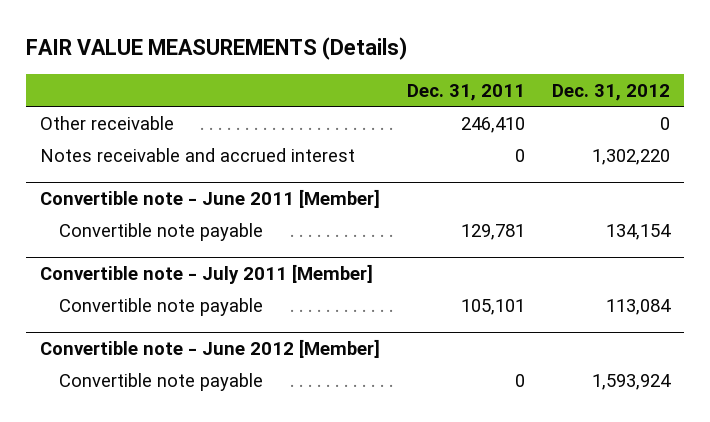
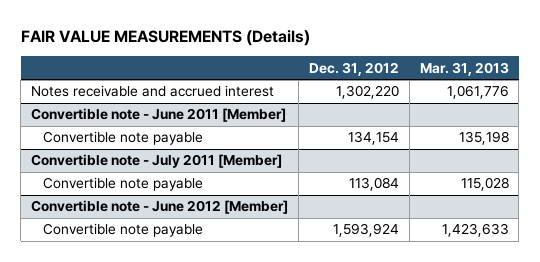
- | Dec. 31, 2011 | Dec. 31, 2012
+ | Dec. 31, 2012 | Mar. 31, 2013
- Other receivable | 246,410 | 0

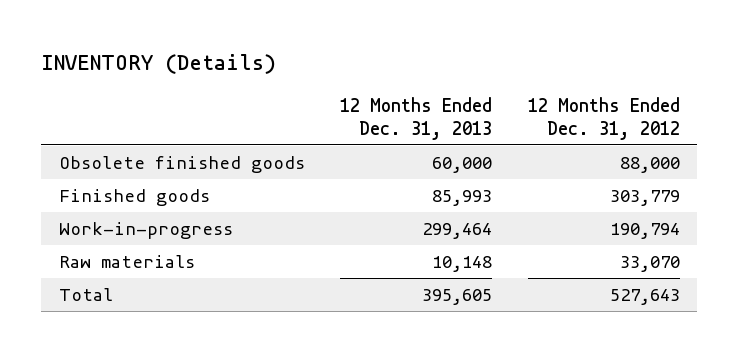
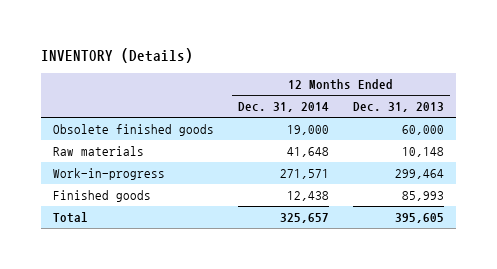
- | 12 Months Ended Dec. 31, 2013 | 12 Months Ended Dec. 31, 2012
+ | 12 Months Ended Dec. 31, 2014 | 12 Months Ended Dec. 31, 2013
moved down: Work-in-progress | 271,571 | 299,464
moved down: Finished goods | 12,438 | 85,993

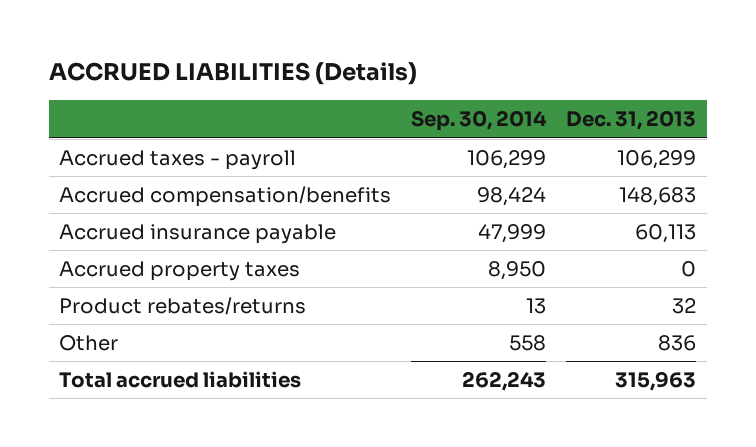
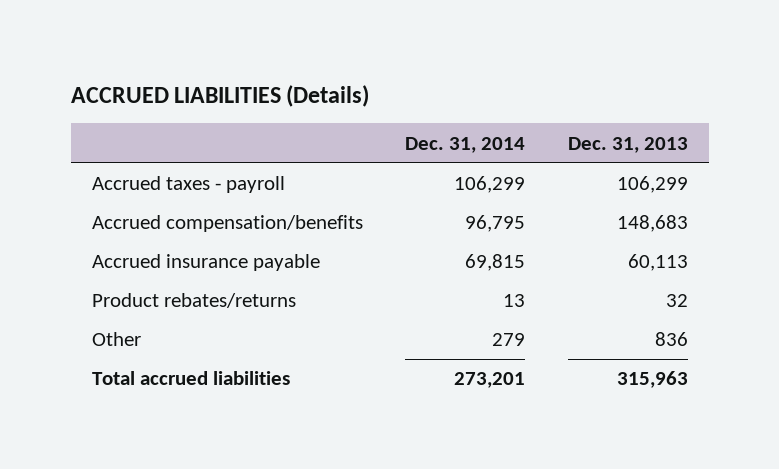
- | Sep. 30, 2014 | Dec. 31, 2013
+ | Dec. 31, 2014 | Dec. 31, 2013
- Accrued property taxes | 8,950 | 0

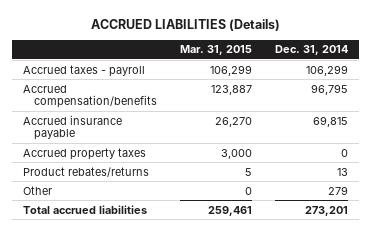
- | Dec. 31, 2014 | Dec. 31, 2013
+ | Mar. 31, 2015 | Dec. 31, 2014
+ Accrued property taxes | 3,000 | 0

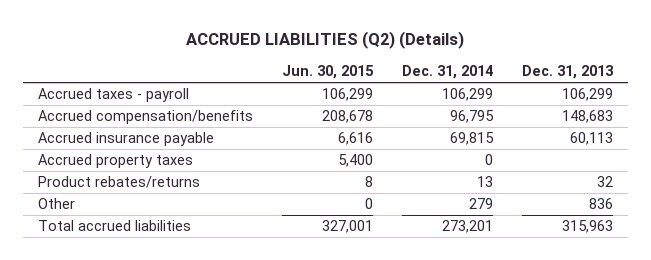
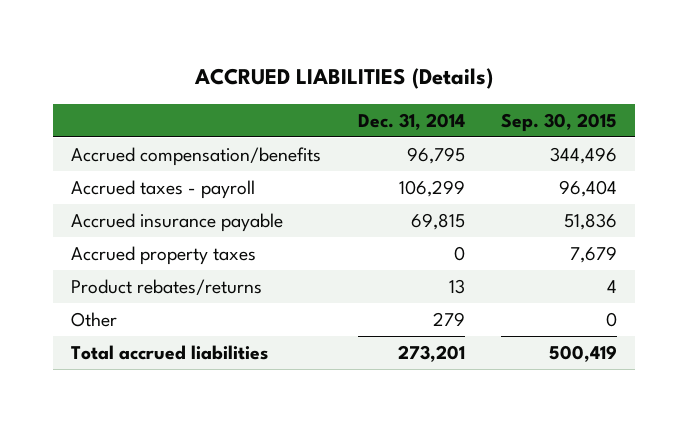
- ACCRUED LIABILITIES (Q2) (Details)
+ ACCRUED LIABILITIES (Details)
- | Jun. 30, 2015 | Dec. 31, 2014 | Dec. 31, 2013
+ | Dec. 31, 2014 | Sep. 30, 2015
moved down: Accrued taxes - payroll | 106,299 | 96,404

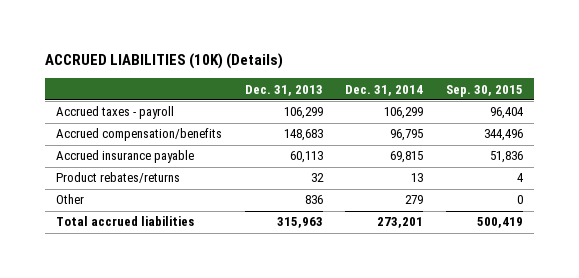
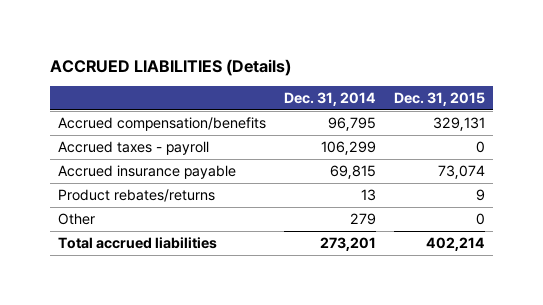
- ACCRUED LIABILITIES (10K) (Details)
+ ACCRUED LIABILITIES (Details)
- | Dec. 31, 2013 | Dec. 31, 2014 | Sep. 30, 2015
+ | Dec. 31, 2014 | Dec. 31, 2015
moved down: Accrued taxes - payroll | 106,299 | 0

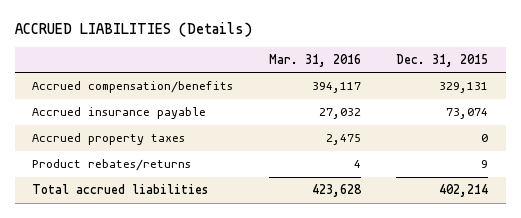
- | Dec. 31, 2014 | Dec. 31, 2015
+ | Mar. 31, 2016 | Dec. 31, 2015
- Accrued taxes - payroll | 106,299 | 0
+ Accrued property taxes | 2,475 | 0
- Other | 279 | 0

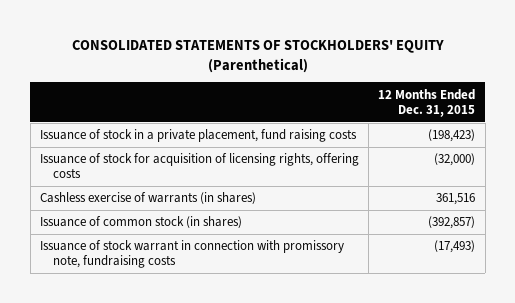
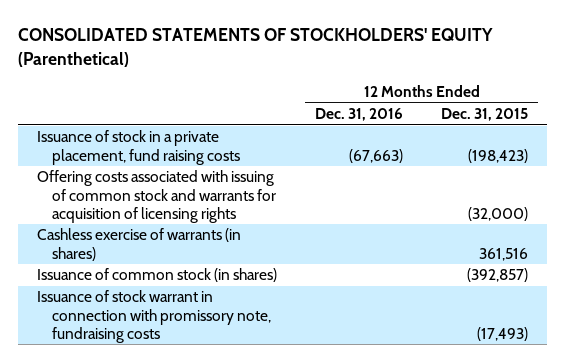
- | 12 Months Ended Dec. 31, 2015
+ | 12 Months Ended Dec. 31, 2016 | 12 Months Ended Dec. 31, 2015
- Issuance of stock for acquisition of licensing rights, offering costs | (32,000)
+ Offering costs associated with issuing of common stock and warrants for acquisition of licensing rights | | (32,000)

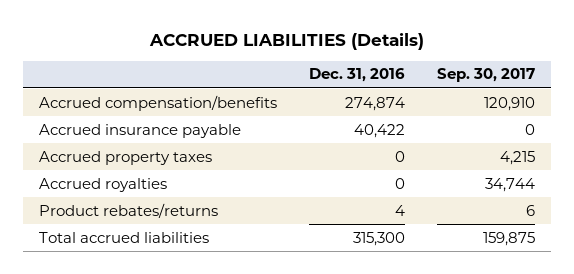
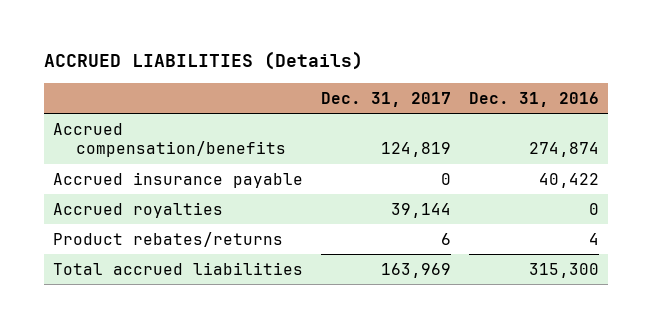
- | Dec. 31, 2016 | Sep. 30, 2017
+ | Dec. 31, 2017 | Dec. 31, 2016
- Accrued property taxes | 0 | 4,215

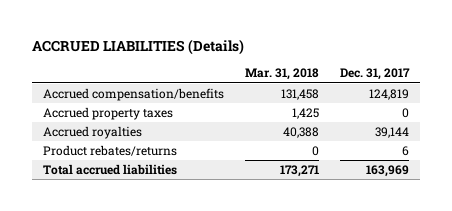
- | Dec. 31, 2017 | Dec. 31, 2016
+ | Mar. 31, 2018 | Dec. 31, 2017
- Accrued insurance payable | 0 | 40,422
+ Accrued property taxes | 1,425 | 0

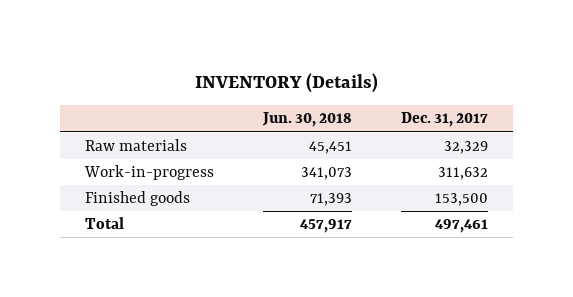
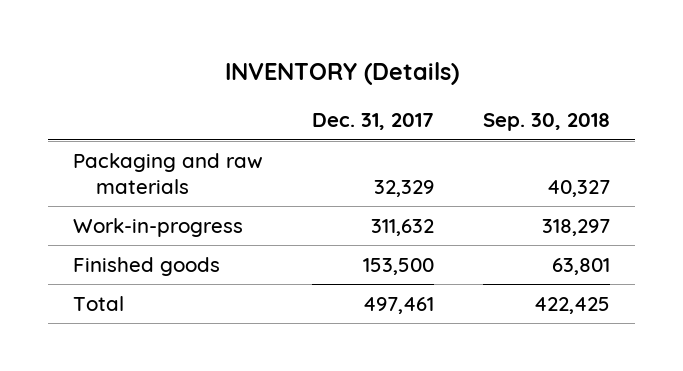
- | Jun. 30, 2018 | Dec. 31, 2017
+ | Dec. 31, 2017 | Sep. 30, 2018
- Raw materials | 45,451 | 32,329
+ Packaging and raw materials | 32,329 | 40,327

